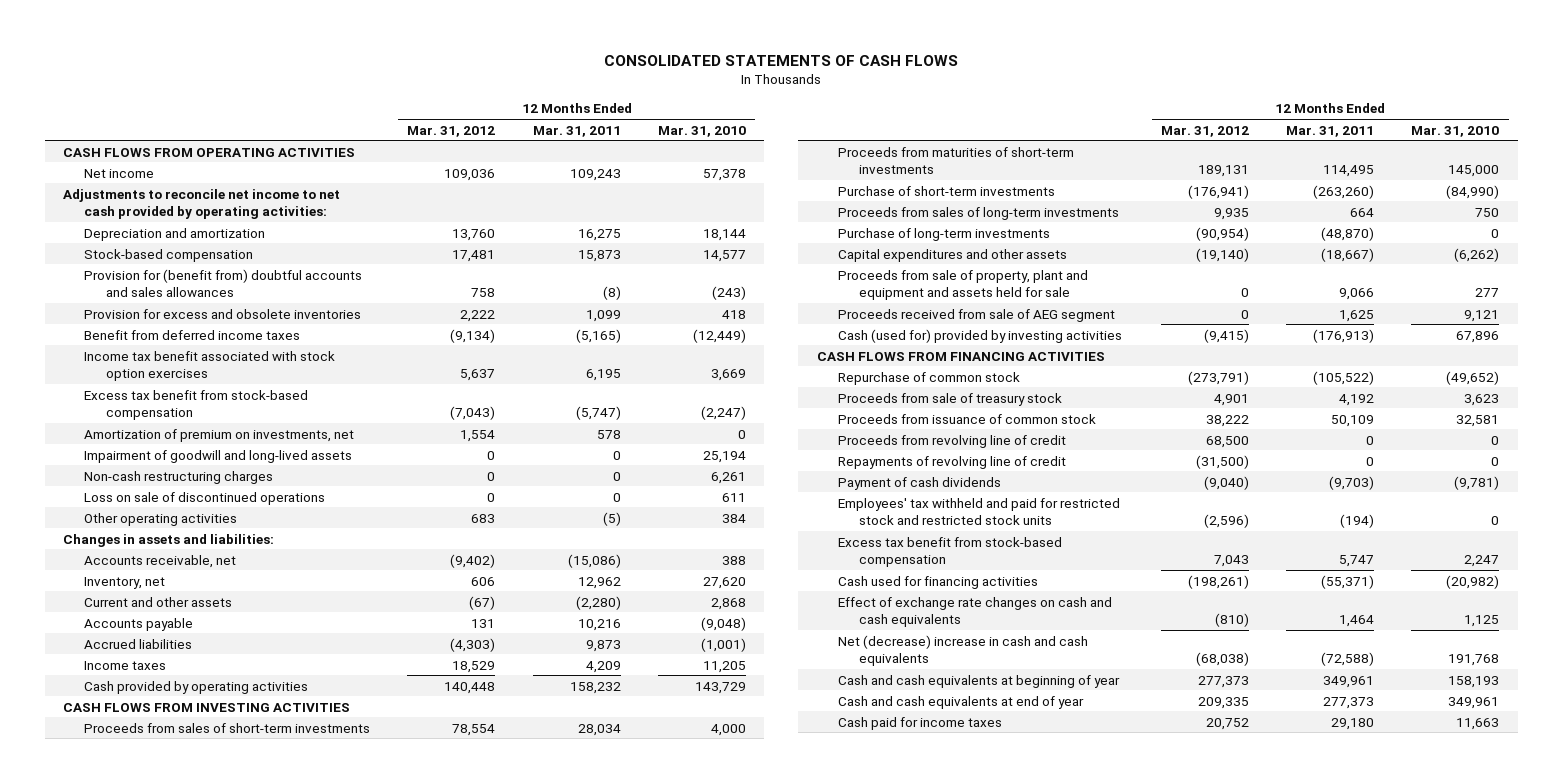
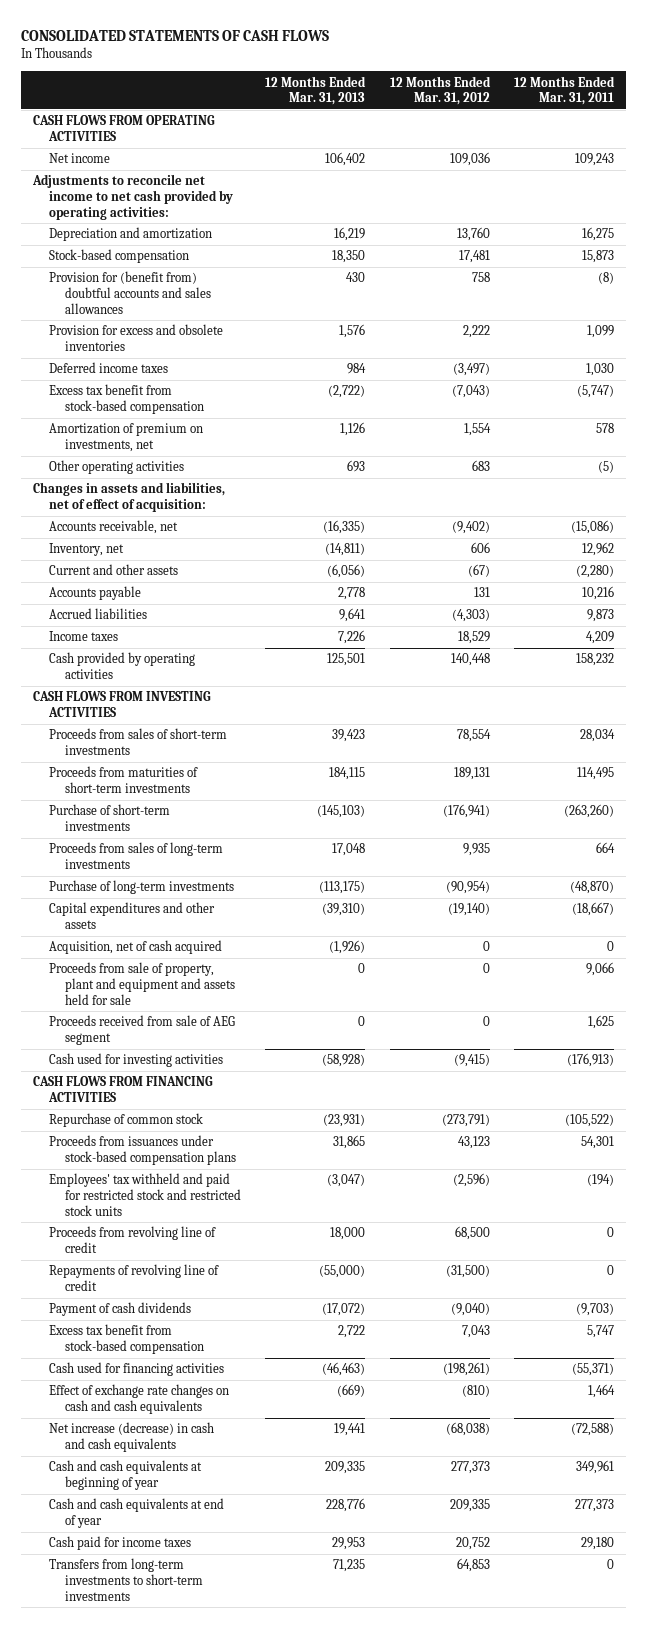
- | 12 Months Ended Mar. 31, 2012 | 12 Months Ended Mar. 31, 2011 | 12 Months Ended Mar. 31, 2010
+ | 12 Months Ended Mar. 31, 2013 | 12 Months Ended Mar. 31, 2012 | 12 Months Ended Mar. 31, 2011
- Benefit from deferred income taxes | (9,134) | (5,165) | (12,449)
- Income tax benefit associated with stock option exercises | 5,637 | 6,195 | 3,669
+ Deferred income taxes | 984 | (3,497) | 1,030
- Impairment of goodwill and long-lived assets | 0 | 0 | 25,194
- Non-cash restructuring charges | 0 | 0 | 6,261
- Loss on sale of discontinued operations | 0 | 0 | 611
- Changes in assets and liabilities:
+ Changes in assets and liabilities, net of effect of acquisition:
+ Acquisition, net of cash acquired | (1,926) | 0 | 0
- Cash (used for) provided by investing activities | (9,415) | (176,913) | 67,896
+ Cash used for investing activities | (58,928) | (9,415) | (176,913)
- Proceeds from sale of treasury stock | 4,901 | 4,192 | 3,623
- Proceeds from issuance of common stock | 38,222 | 50,109 | 32,581
+ Proceeds from issuances under stock-based compensation plans | 31,865 | 43,123 | 54,301
moved up: Employees' tax withheld and paid for restricted stock and restricted stock units | (3,047) | (2,596) | (194)
- Net (decrease) increase in cash and cash equivalents | (68,038) | (72,588) | 191,768
+ Net increase (decrease) in cash and cash equivalents | 19,441 | (68,038) | (72,588)
+ Transfers from long-term investments to short-term investments | 71,235 | 64,853 | 0

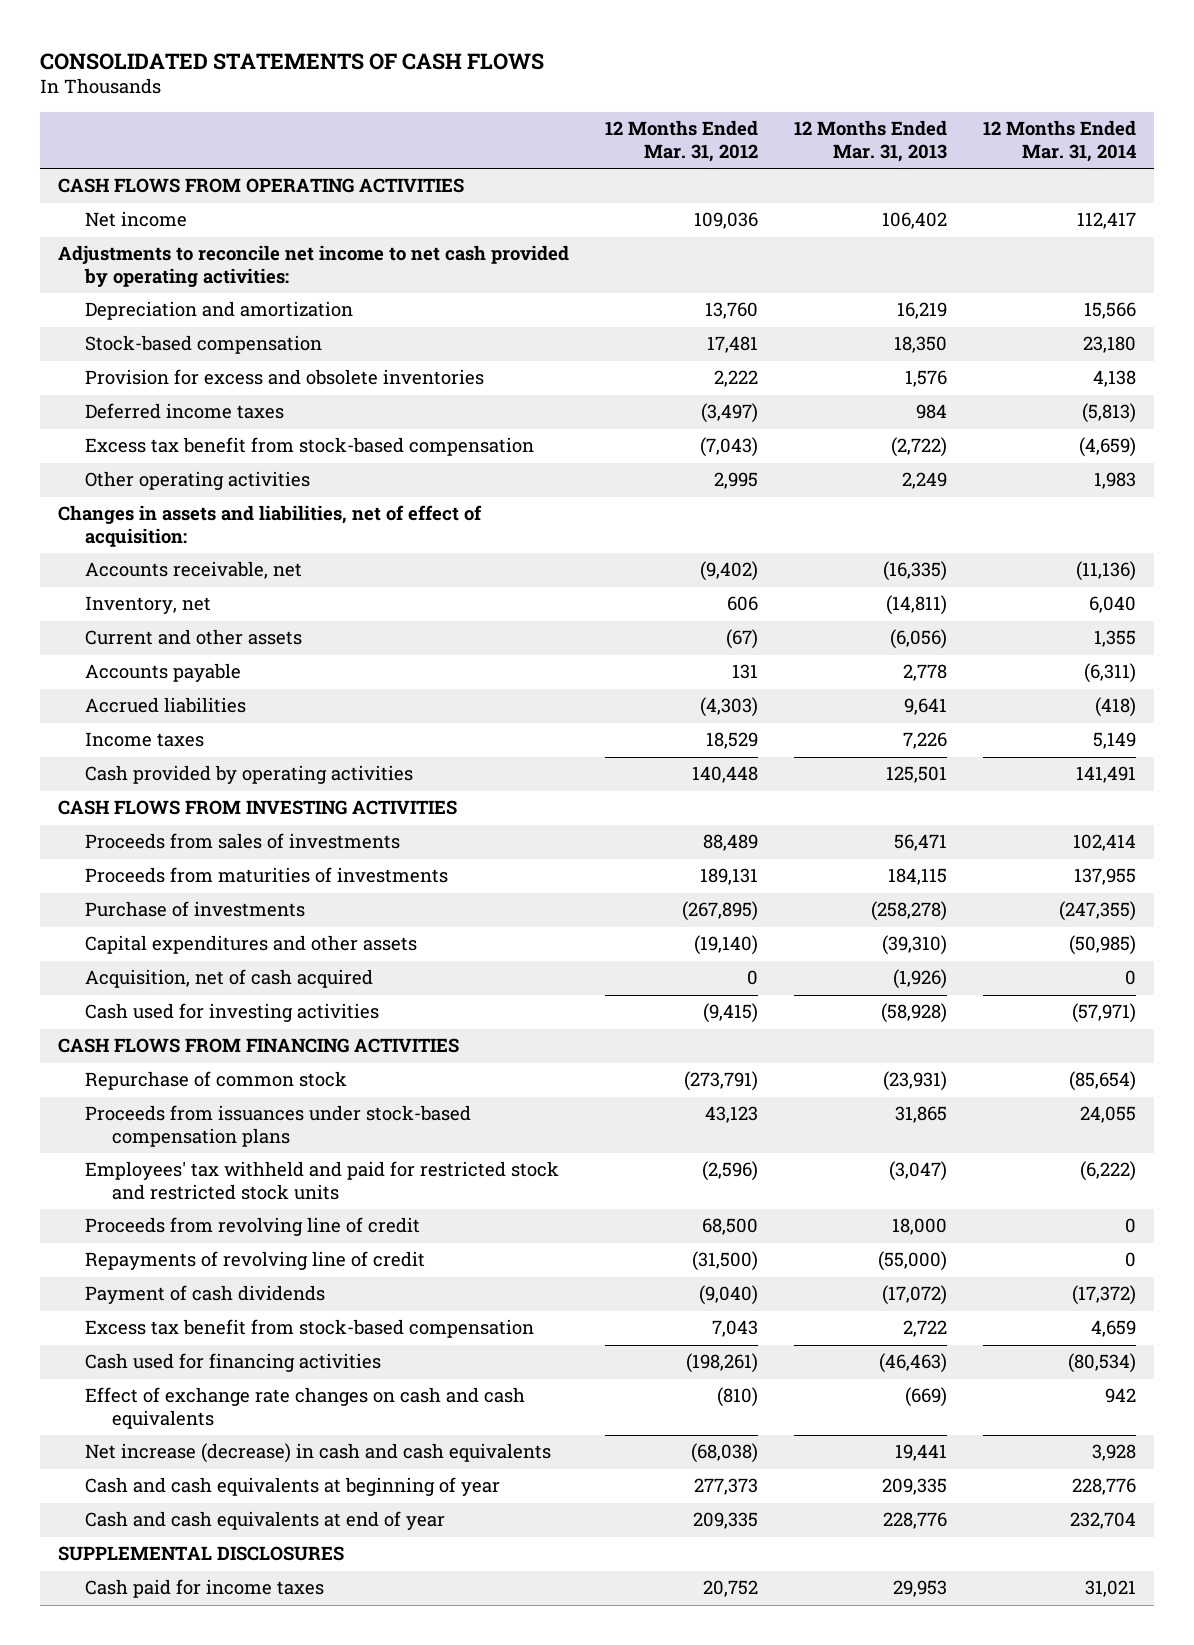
- | 12 Months Ended Mar. 31, 2013 | 12 Months Ended Mar. 31, 2012 | 12 Months Ended Mar. 31, 2011
+ | 12 Months Ended Mar. 31, 2012 | 12 Months Ended Mar. 31, 2013 | 12 Months Ended Mar. 31, 2014
- Provision for (benefit from) doubtful accounts and sales allowances | 430 | 758 | (8)
- Amortization of premium on investments, net | 1,126 | 1,554 | 578
- Other operating activities | 693 | 683 | (5)
+ Other operating activities | 2,995 | 2,249 | 1,983
- Proceeds from sales of short-term investments | 39,423 | 78,554 | 28,034
- Proceeds from maturities of short-term investments | 184,115 | 189,131 | 114,495
- Purchase of short-term investments | (145,103) | (176,941) | (263,260)
- Proceeds from sales of long-term investments | 17,048 | 9,935 | 664
- Purchase of long-term investments | (113,175) | (90,954) | (48,870)
+ Proceeds from sales of investments | 88,489 | 56,471 | 102,414
+ Proceeds from maturities of investments | 189,131 | 184,115 | 137,955
+ Purchase of investments | (267,895) | (258,278) | (247,355)
- Proceeds from sale of property, plant and equipment and assets held for sale | 0 | 0 | 9,066
- Proceeds received from sale of AEG segment | 0 | 0 | 1,625
+ SUPPLEMENTAL DISCLOSURES
- Transfers from long-term investments to short-term investments | 71,235 | 64,853 | 0

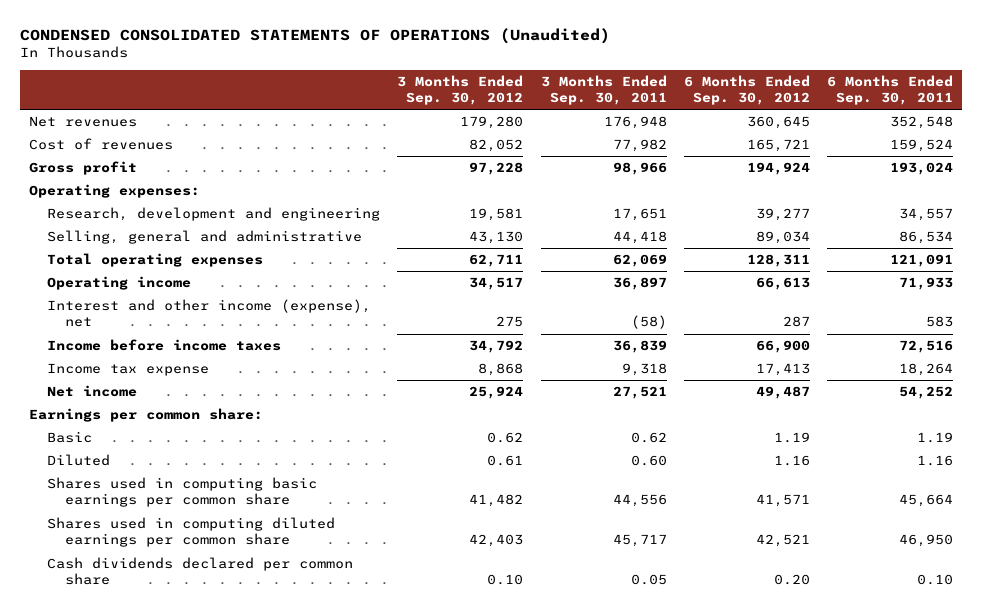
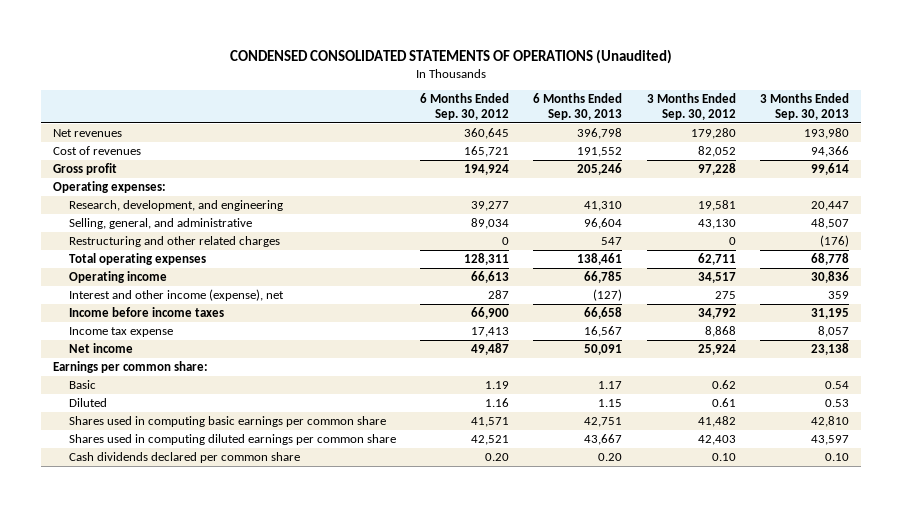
- | 3 Months Ended Sep. 30, 2012 | 3 Months Ended Sep. 30, 2011 | 6 Months Ended Sep. 30, 2012 | 6 Months Ended Sep. 30, 2011
+ | 6 Months Ended Sep. 30, 2012 | 6 Months Ended Sep. 30, 2013 | 3 Months Ended Sep. 30, 2012 | 3 Months Ended Sep. 30, 2013
- Research, development and engineering | 19,581 | 17,651 | 39,277 | 34,557
- Selling, general and administrative | 43,130 | 44,418 | 89,034 | 86,534
+ Research, development, and engineering | 39,277 | 41,310 | 19,581 | 20,447
+ Selling, general, and administrative | 89,034 | 96,604 | 43,130 | 48,507
+ Restructuring and other related charges | 0 | 547 | 0 | (176)

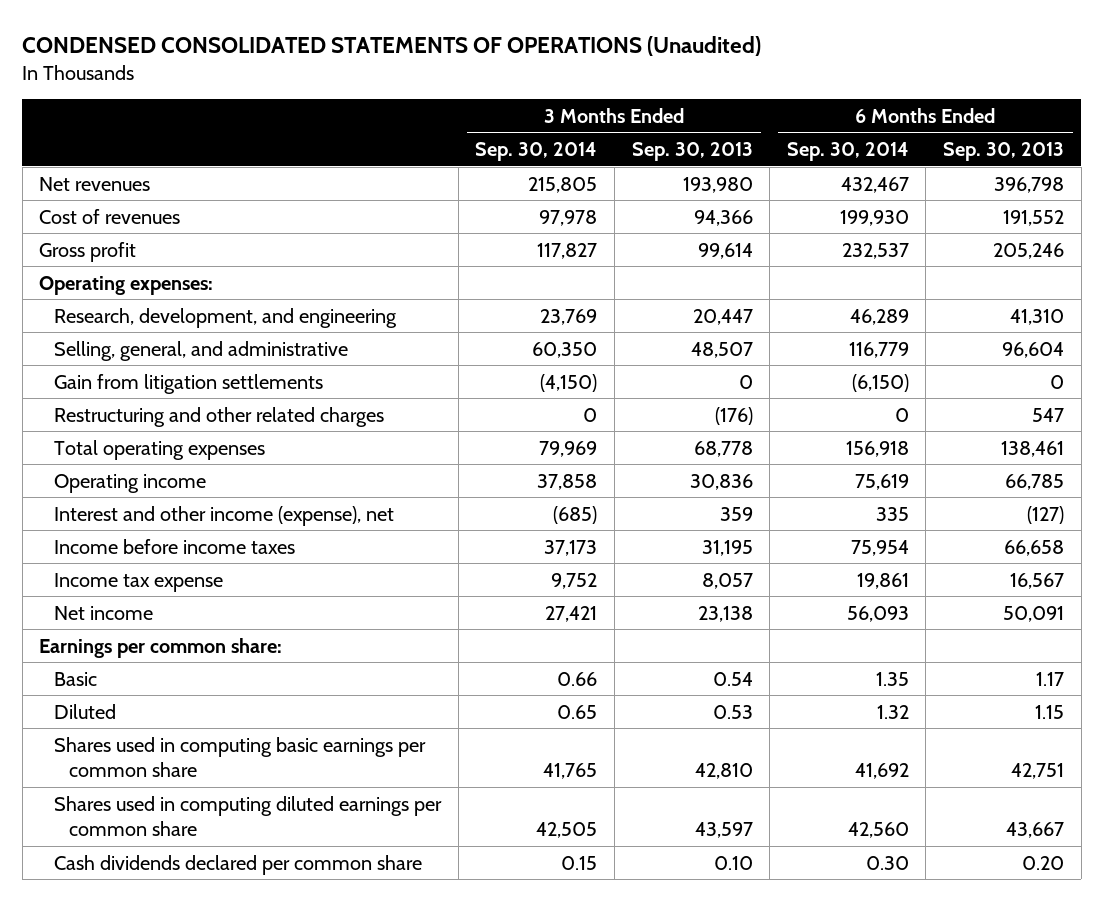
- | 6 Months Ended Sep. 30, 2012 | 6 Months Ended Sep. 30, 2013 | 3 Months Ended Sep. 30, 2012 | 3 Months Ended Sep. 30, 2013
+ | 3 Months Ended Sep. 30, 2014 | 3 Months Ended Sep. 30, 2013 | 6 Months Ended Sep. 30, 2014 | 6 Months Ended Sep. 30, 2013
+ Gain from litigation settlements | (4,150) | 0 | (6,150) | 0

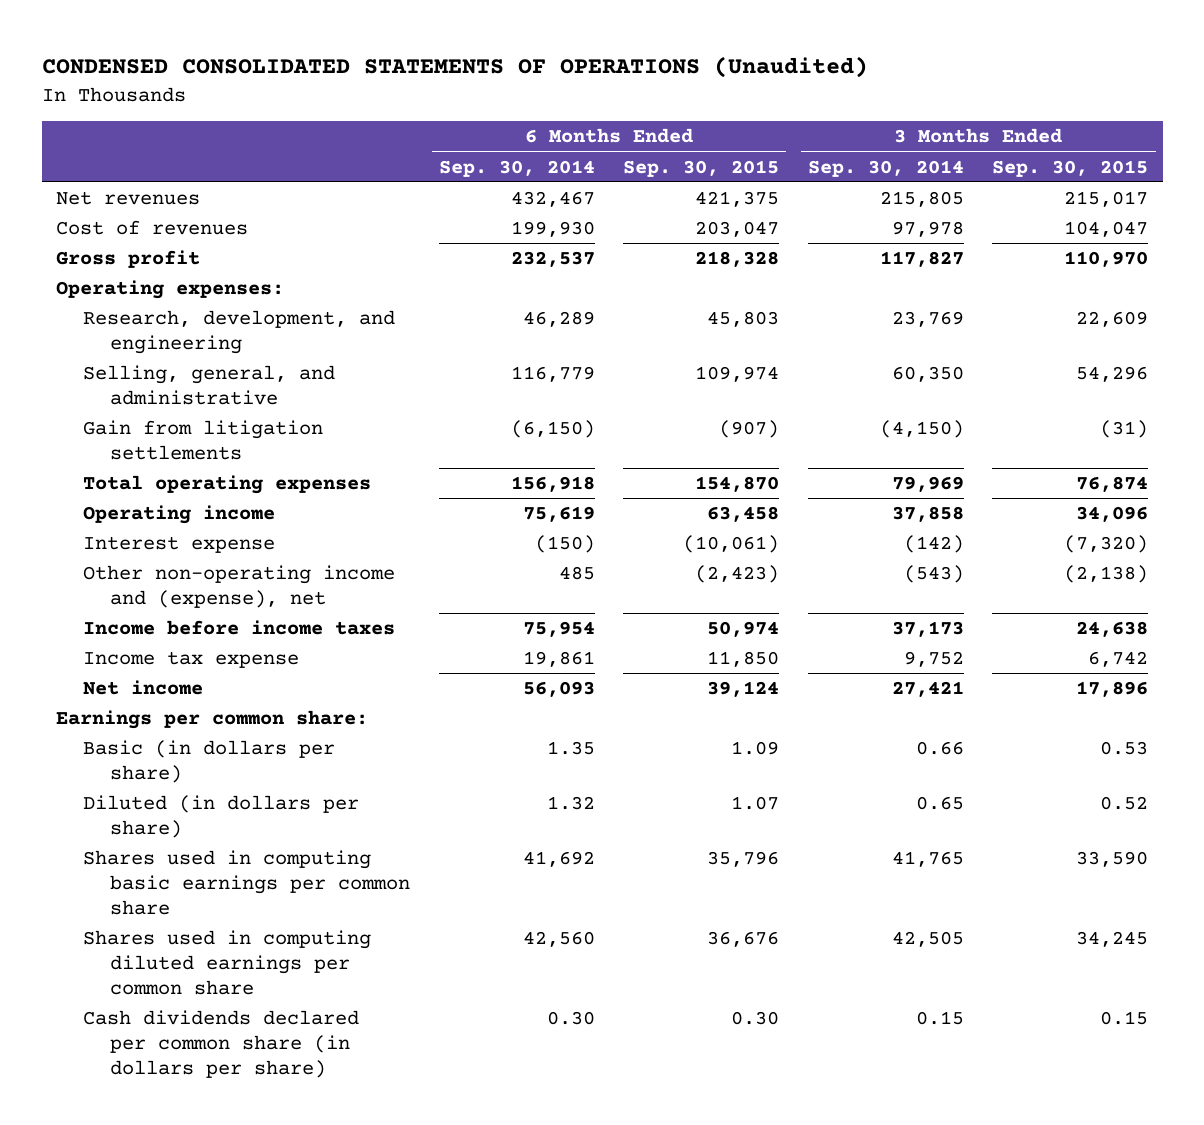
- | 3 Months Ended Sep. 30, 2014 | 3 Months Ended Sep. 30, 2013 | 6 Months Ended Sep. 30, 2014 | 6 Months Ended Sep. 30, 2013
+ | 6 Months Ended Sep. 30, 2014 | 6 Months Ended Sep. 30, 2015 | 3 Months Ended Sep. 30, 2014 | 3 Months Ended Sep. 30, 2015
- Restructuring and other related charges | 0 | (176) | 0 | 547
- Interest and other income (expense), net | (685) | 359 | 335 | (127)
+ Interest expense | (150) | (10,061) | (142) | (7,320)
+ Other non-operating income and (expense), net | 485 | (2,423) | (543) | (2,138)
- Basic | 0.66 | 0.54 | 1.35 | 1.17
- Diluted | 0.65 | 0.53 | 1.32 | 1.15
+ Basic (in dollars per share) | 1.35 | 1.09 | 0.66 | 0.53
+ Diluted (in dollars per share) | 1.32 | 1.07 | 0.65 | 0.52
- Cash dividends declared per common share | 0.15 | 0.10 | 0.30 | 0.20
+ Cash dividends declared per common share (in dollars per share) | 0.30 | 0.30 | 0.15 | 0.15

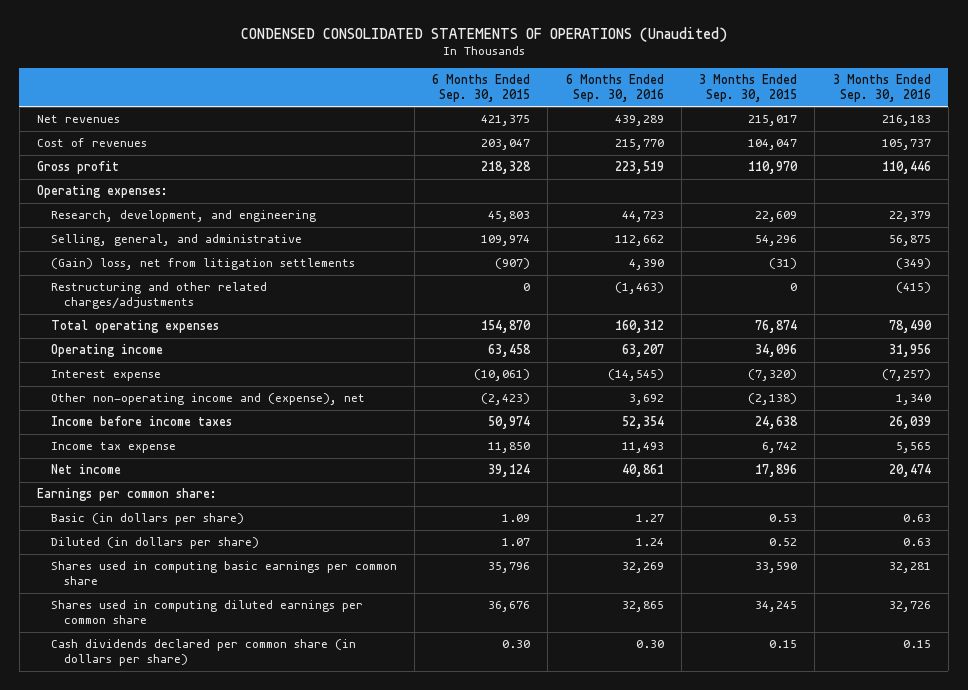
- | 6 Months Ended Sep. 30, 2014 | 6 Months Ended Sep. 30, 2015 | 3 Months Ended Sep. 30, 2014 | 3 Months Ended Sep. 30, 2015
+ | 6 Months Ended Sep. 30, 2015 | 6 Months Ended Sep. 30, 2016 | 3 Months Ended Sep. 30, 2015 | 3 Months Ended Sep. 30, 2016
- Gain from litigation settlements | (6,150) | (907) | (4,150) | (31)
+ (Gain) loss, net from litigation settlements | (907) | 4,390 | (31) | (349)
+ Restructuring and other related charges/adjustments | 0 | (1,463) | 0 | (415)

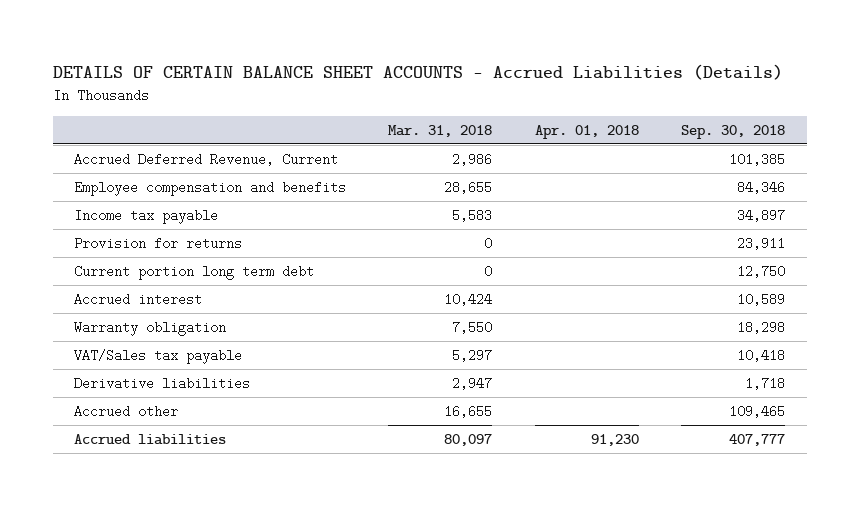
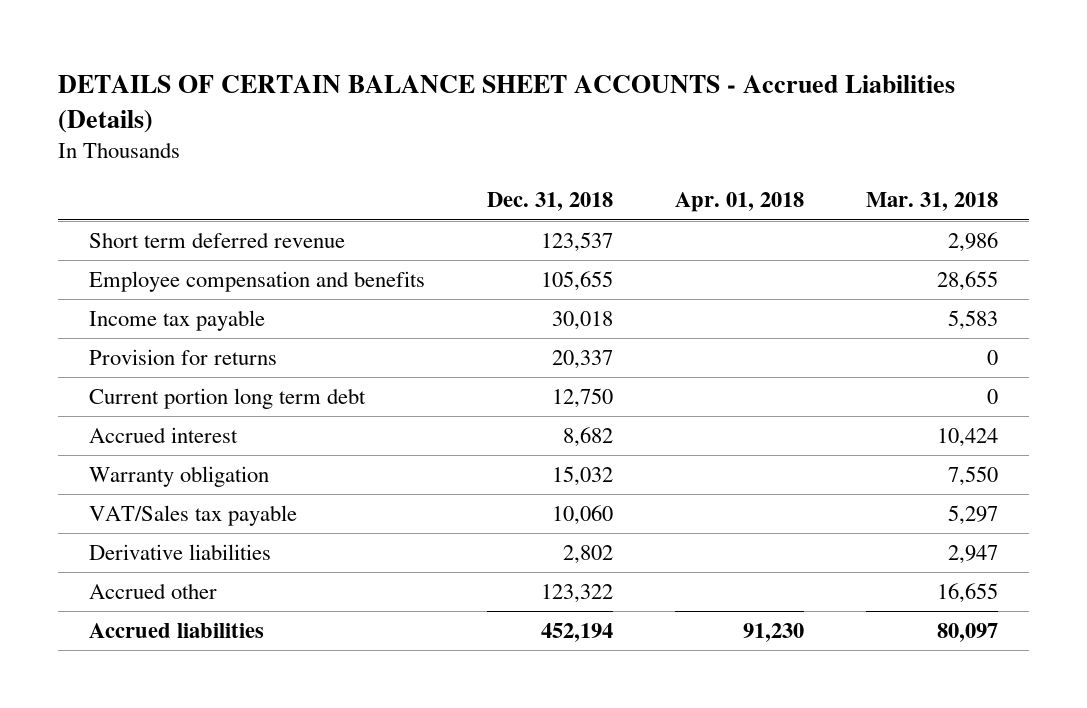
- | Mar. 31, 2018 | Apr. 01, 2018 | Sep. 30, 2018
+ | Dec. 31, 2018 | Apr. 01, 2018 | Mar. 31, 2018
- Accrued Deferred Revenue, Current | 2,986 | | 101,385
+ Short term deferred revenue | 123,537 | | 2,986

